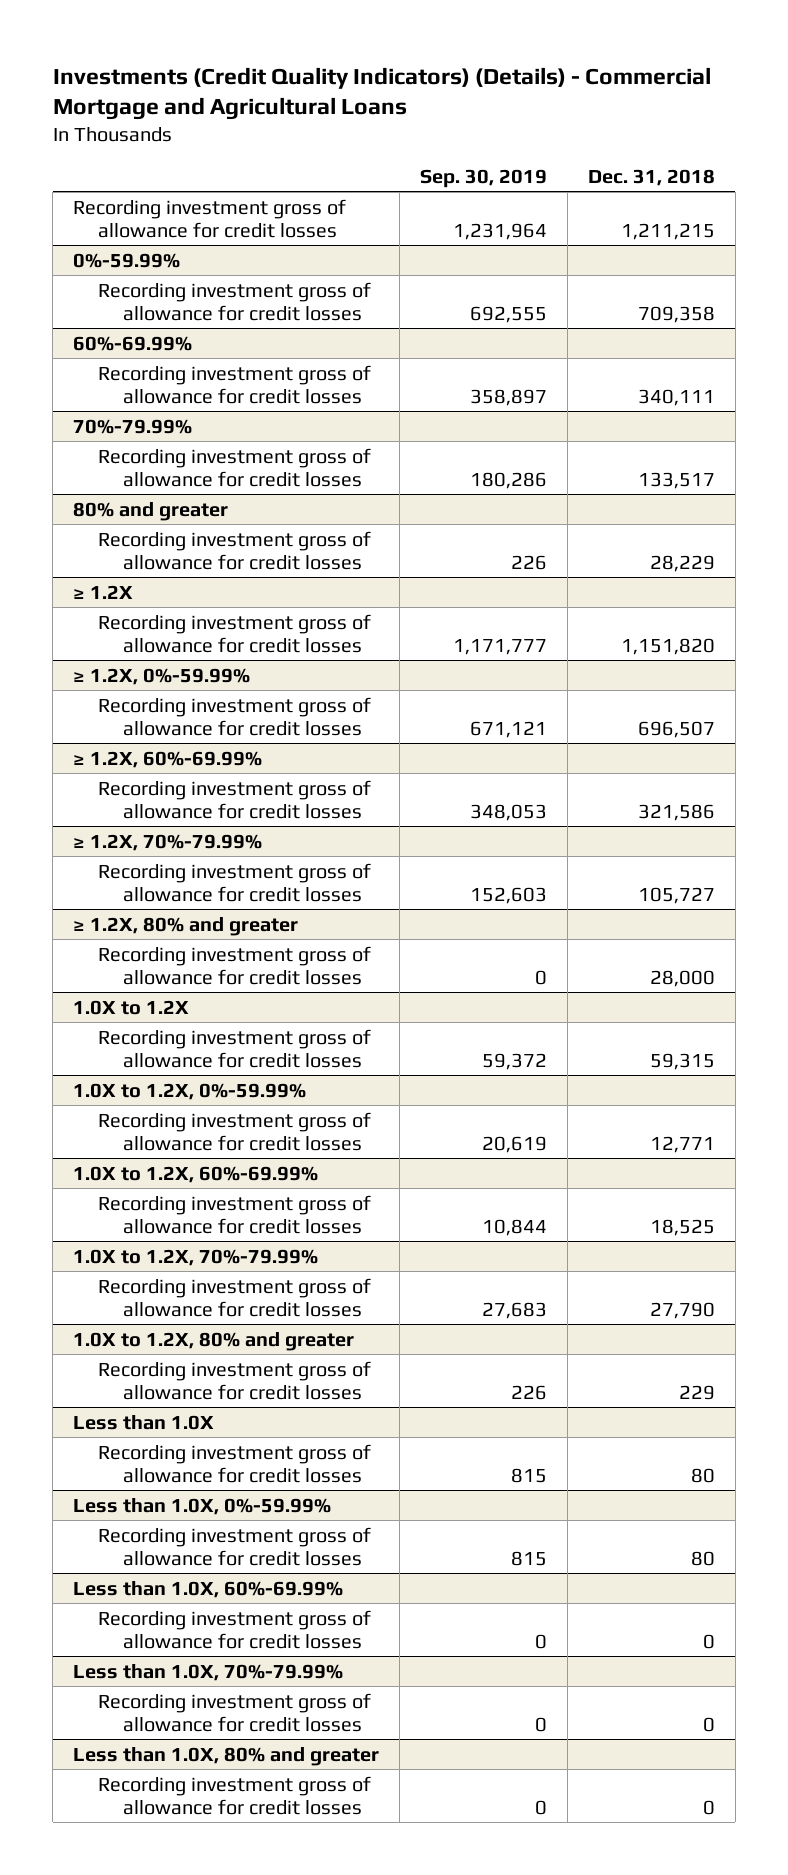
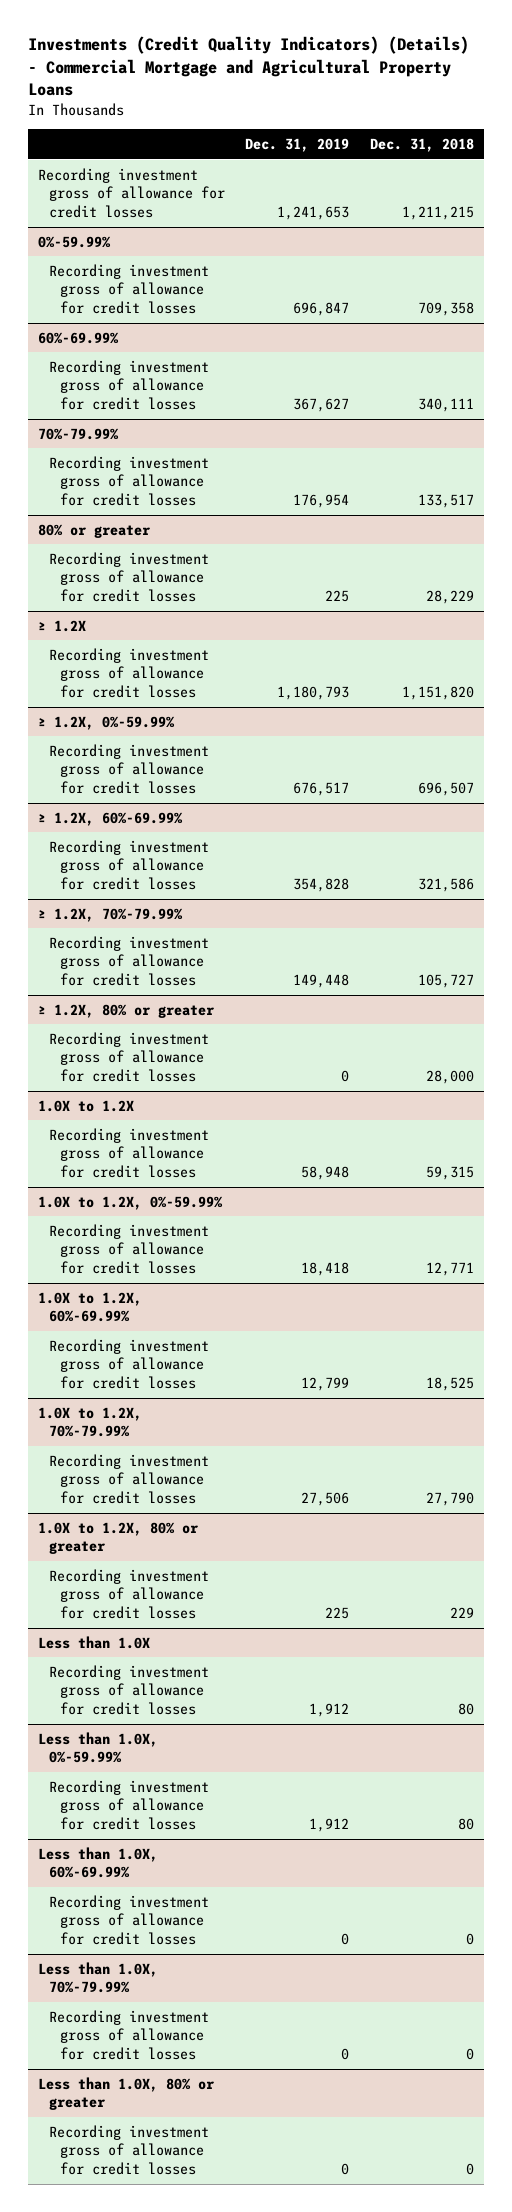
- Investments (Credit Quality Indicators) (Details) - Commercial Mortgage and Agricultural Loans
+ Investments (Credit Quality Indicators) (Details) - Commercial Mortgage and Agricultural Property Loans
- | Sep. 30, 2019 | Dec. 31, 2018
+ | Dec. 31, 2019 | Dec. 31, 2018
- 80% and greater
+ 80% or greater
- ≥ 1.2X, 80% and greater
+ ≥ 1.2X, 80% or greater
- 1.0X to 1.2X, 80% and greater
+ 1.0X to 1.2X, 80% or greater
- Less than 1.0X, 80% and greater
+ Less than 1.0X, 80% or greater

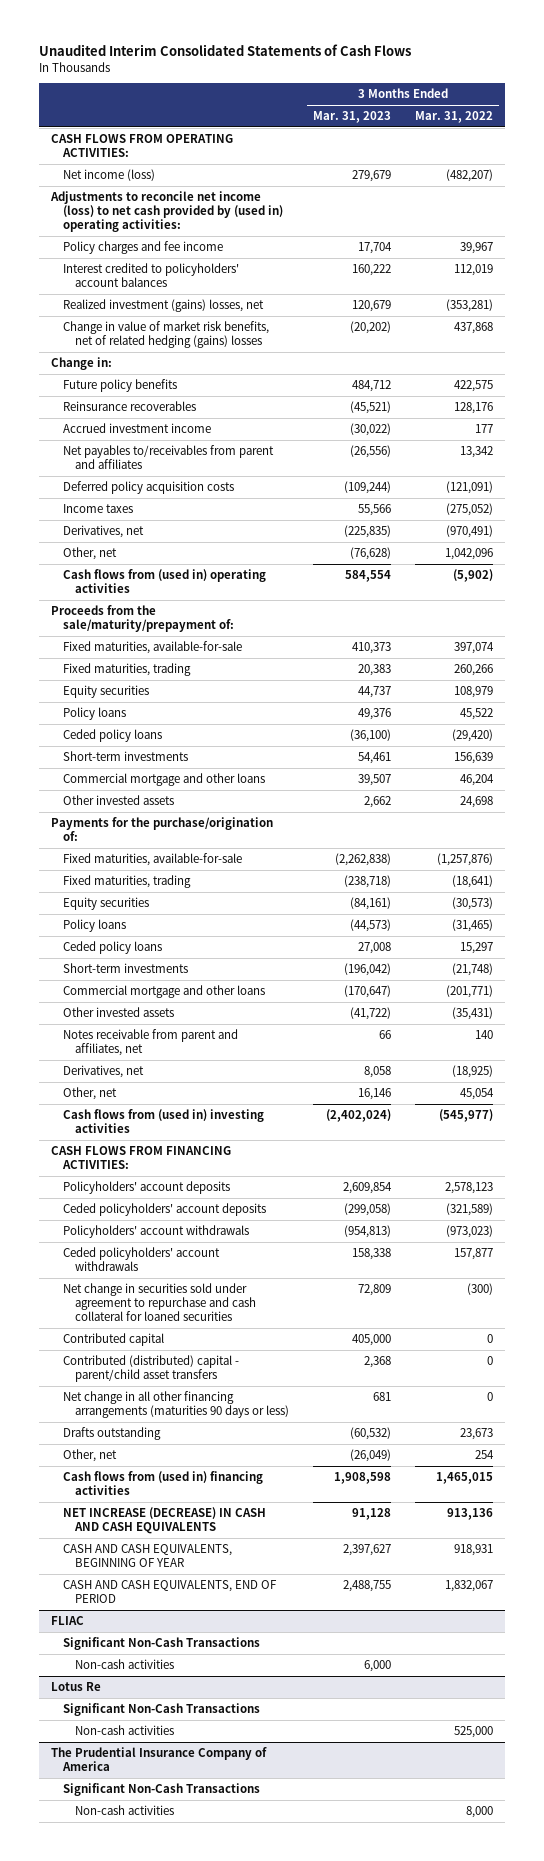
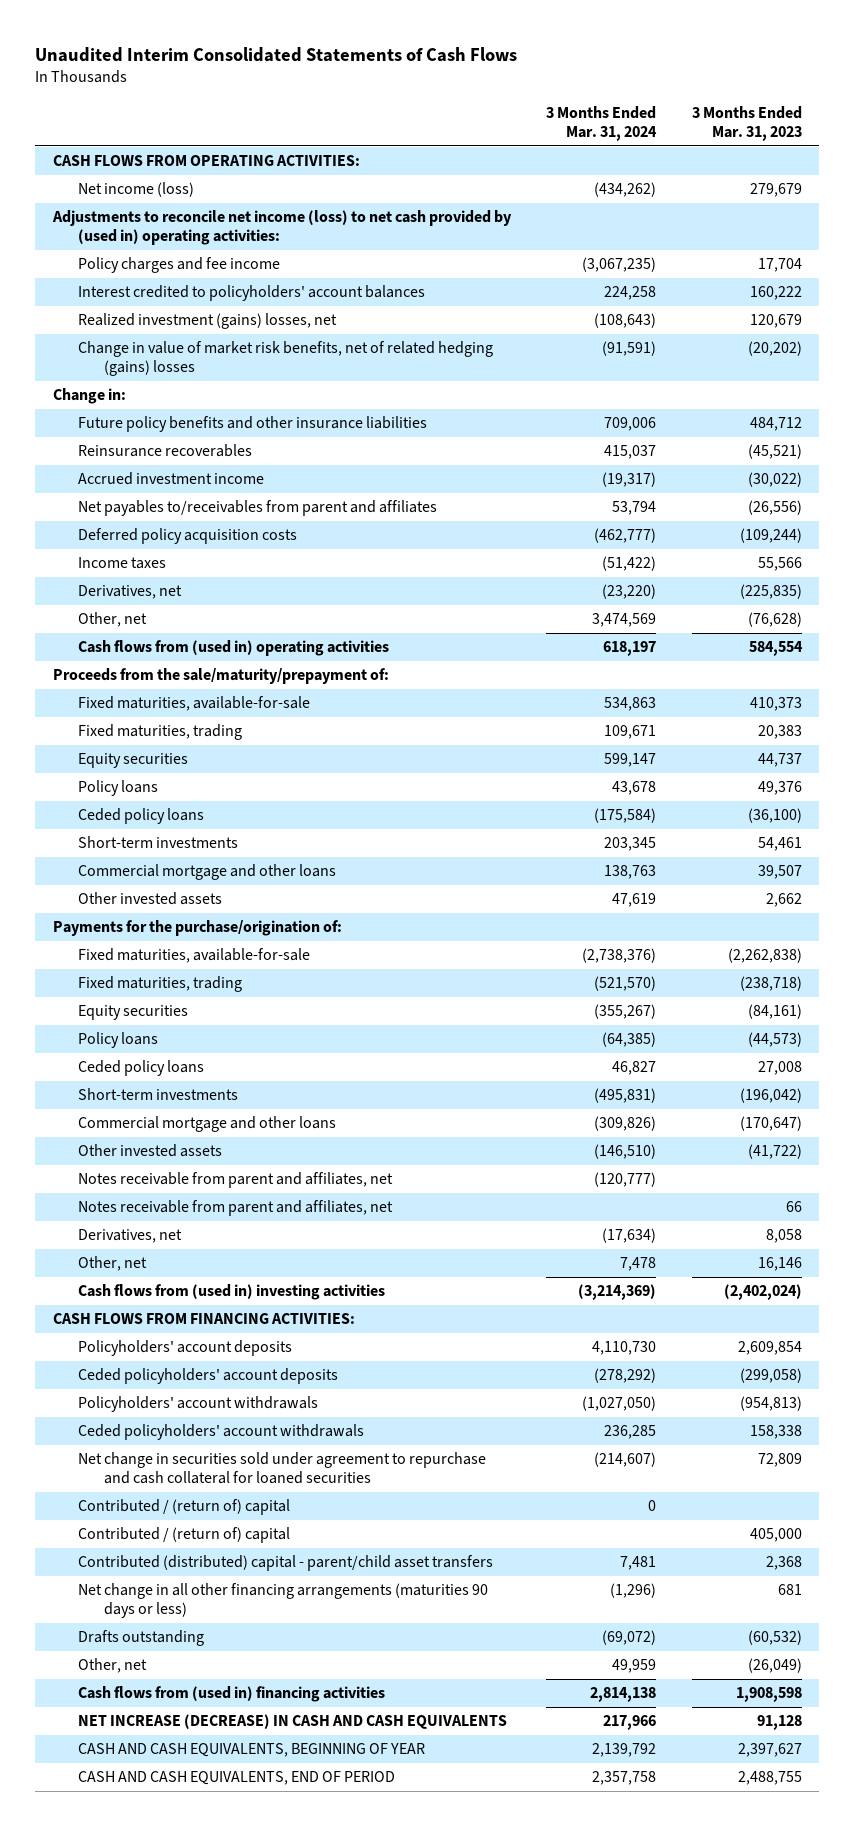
- | 3 Months Ended Mar. 31, 2023 | 3 Months Ended Mar. 31, 2022
+ | 3 Months Ended Mar. 31, 2024 | 3 Months Ended Mar. 31, 2023
- Future policy benefits | 484,712 | 422,575
+ Future policy benefits and other insurance liabilities | 709,006 | 484,712
+ Notes receivable from parent and affiliates, net | (120,777) |
- Contributed capital | 405,000 | 0
+ Contributed / (return of) capital | 0 |
+ Contributed / (return of) capital | | 405,000
- FLIAC
- Significant Non-Cash Transactions
- Non-cash activities | 6,000 |
- Lotus Re
- Significant Non-Cash Transactions
- Non-cash activities | | 525,000
- The Prudential Insurance Company of America
- Significant Non-Cash Transactions
- Non-cash activities | | 8,000

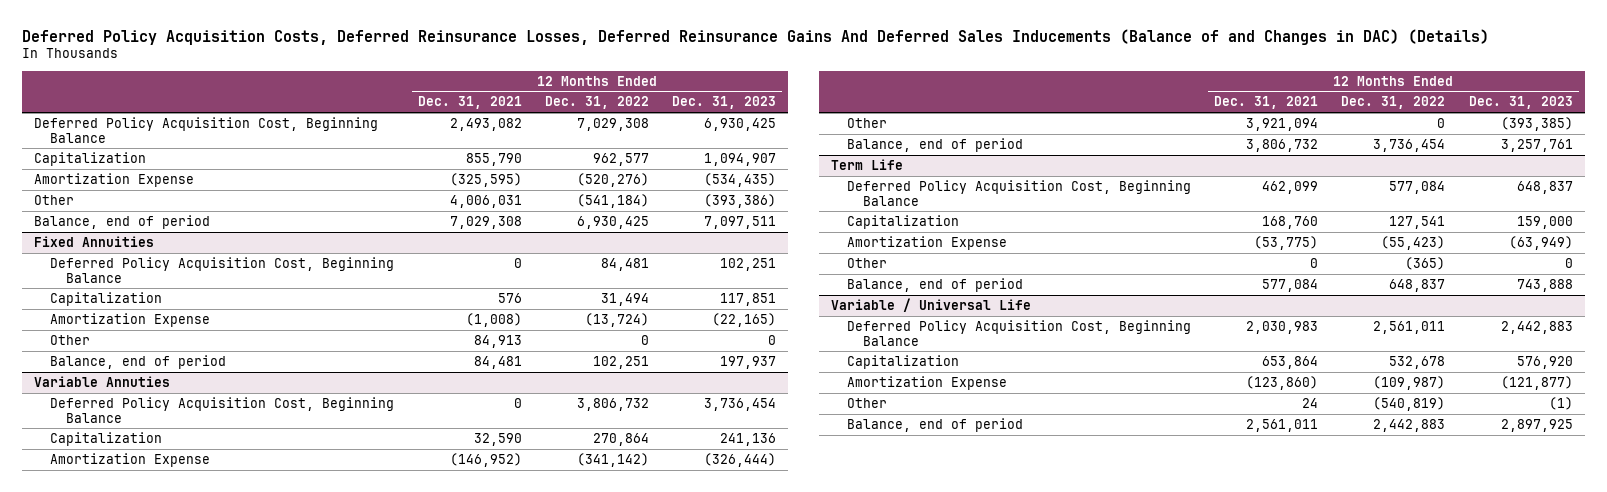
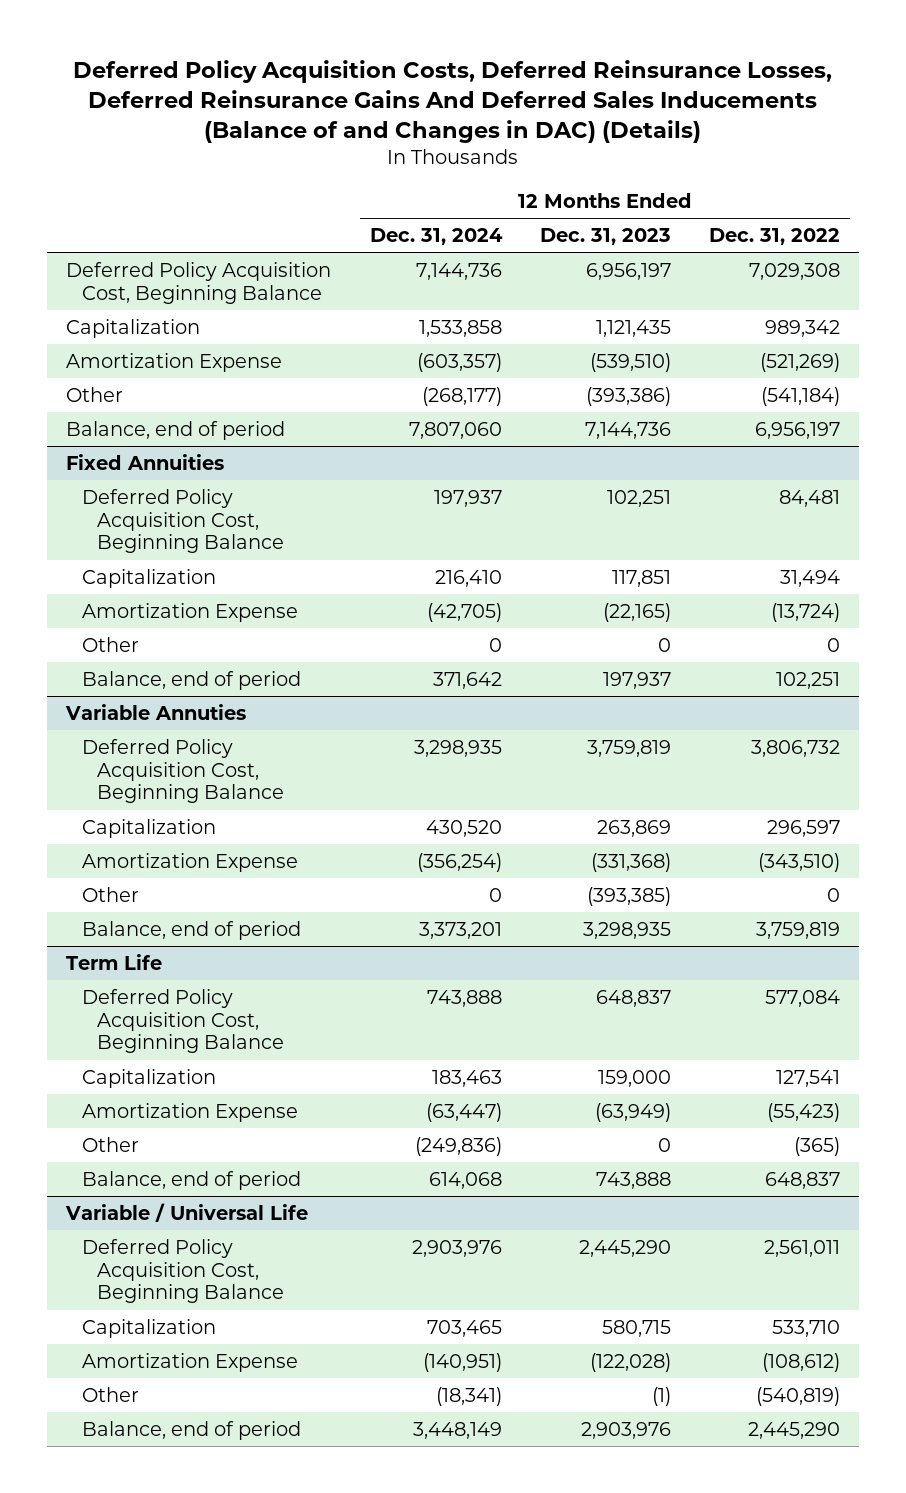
- | 12 Months Ended Dec. 31, 2021 | 12 Months Ended Dec. 31, 2022 | 12 Months Ended Dec. 31, 2023
+ | 12 Months Ended Dec. 31, 2024 | 12 Months Ended Dec. 31, 2023 | 12 Months Ended Dec. 31, 2022
- Deferred Policy Acquisition Cost, Beginning Balance | 2,493,082 | 7,029,308 | 6,930,425
- Capitalization | 855,790 | 962,577 | 1,094,907
- Amortization Expense | (325,595) | (520,276) | (534,435)
+ Deferred Policy Acquisition Cost, Beginning Balance | 7,144,736 | 6,956,197 | 7,029,308
+ Capitalization | 1,533,858 | 1,121,435 | 989,342
+ Amortization Expense | (603,357) | (539,510) | (521,269)
- Balance, end of period | 7,029,308 | 6,930,425 | 7,097,511
+ Balance, end of period | 7,807,060 | 7,144,736 | 6,956,197
@ Variable Annuties
- Deferred Policy Acquisition Cost, Beginning Balance | 0 | 3,806,732 | 3,736,454
- Capitalization | 32,590 | 270,864 | 241,136
- Amortization Expense | (146,952) | (341,142) | (326,444)
+ Deferred Policy Acquisition Cost, Beginning Balance | 3,298,935 | 3,759,819 | 3,806,732
+ Capitalization | 430,520 | 263,869 | 296,597
+ Amortization Expense | (356,254) | (331,368) | (343,510)
- Balance, end of period | 3,806,732 | 3,736,454 | 3,257,761
+ Balance, end of period | 3,373,201 | 3,298,935 | 3,759,819
@ Variable / Universal Life
- Deferred Policy Acquisition Cost, Beginning Balance | 2,030,983 | 2,561,011 | 2,442,883
- Capitalization | 653,864 | 532,678 | 576,920
- Amortization Expense | (123,860) | (109,987) | (121,877)
+ Deferred Policy Acquisition Cost, Beginning Balance | 2,903,976 | 2,445,290 | 2,561,011
+ Capitalization | 703,465 | 580,715 | 533,710
+ Amortization Expense | (140,951) | (122,028) | (108,612)
- Balance, end of period | 2,561,011 | 2,442,883 | 2,897,925
+ Balance, end of period | 3,448,149 | 2,903,976 | 2,445,290

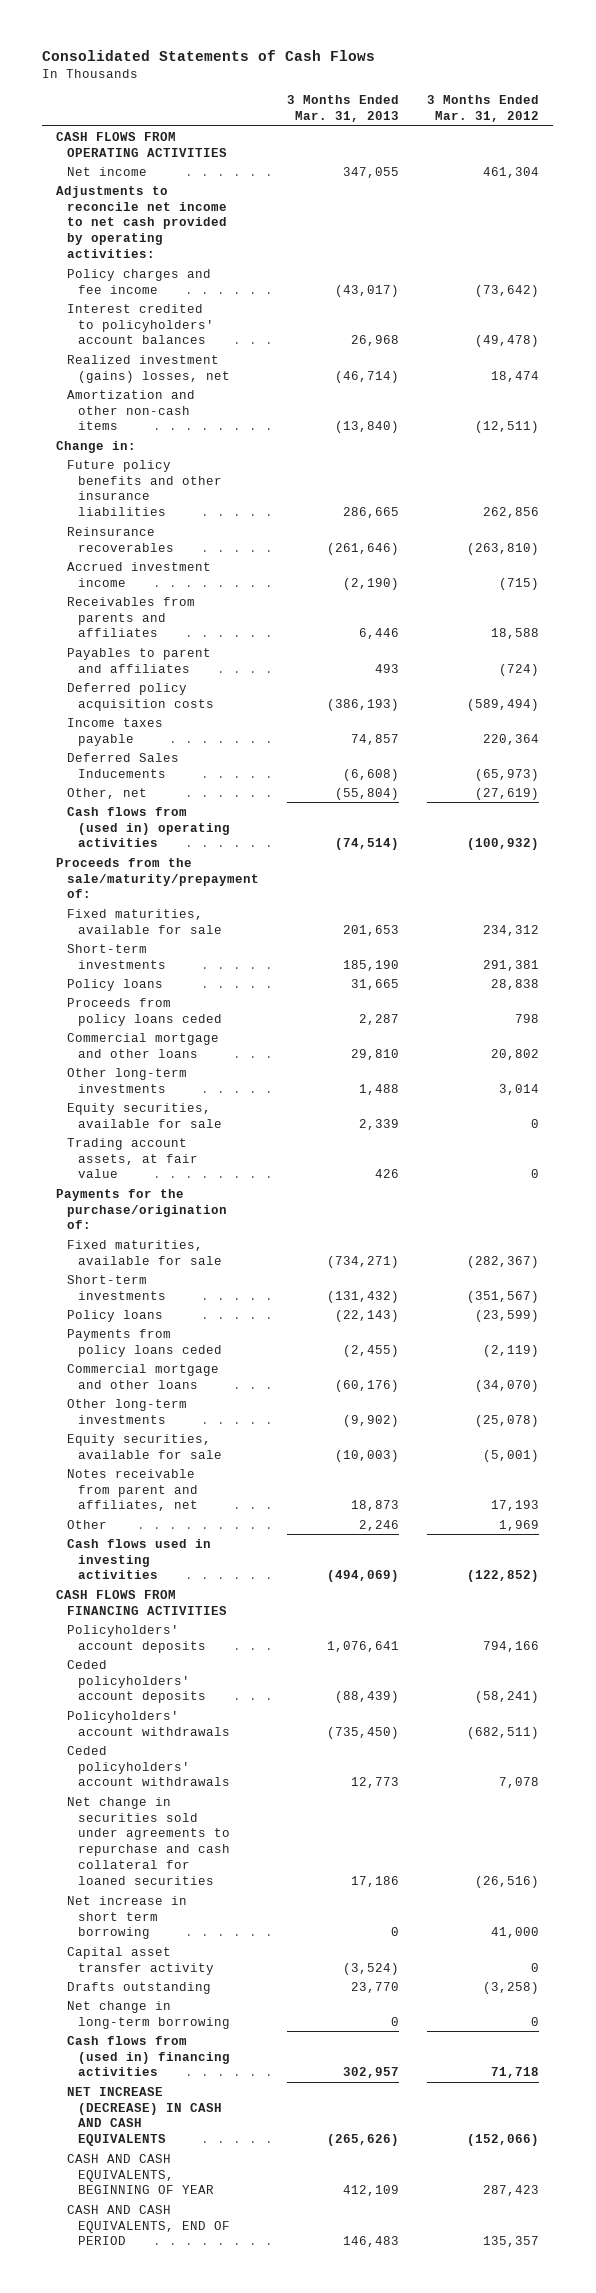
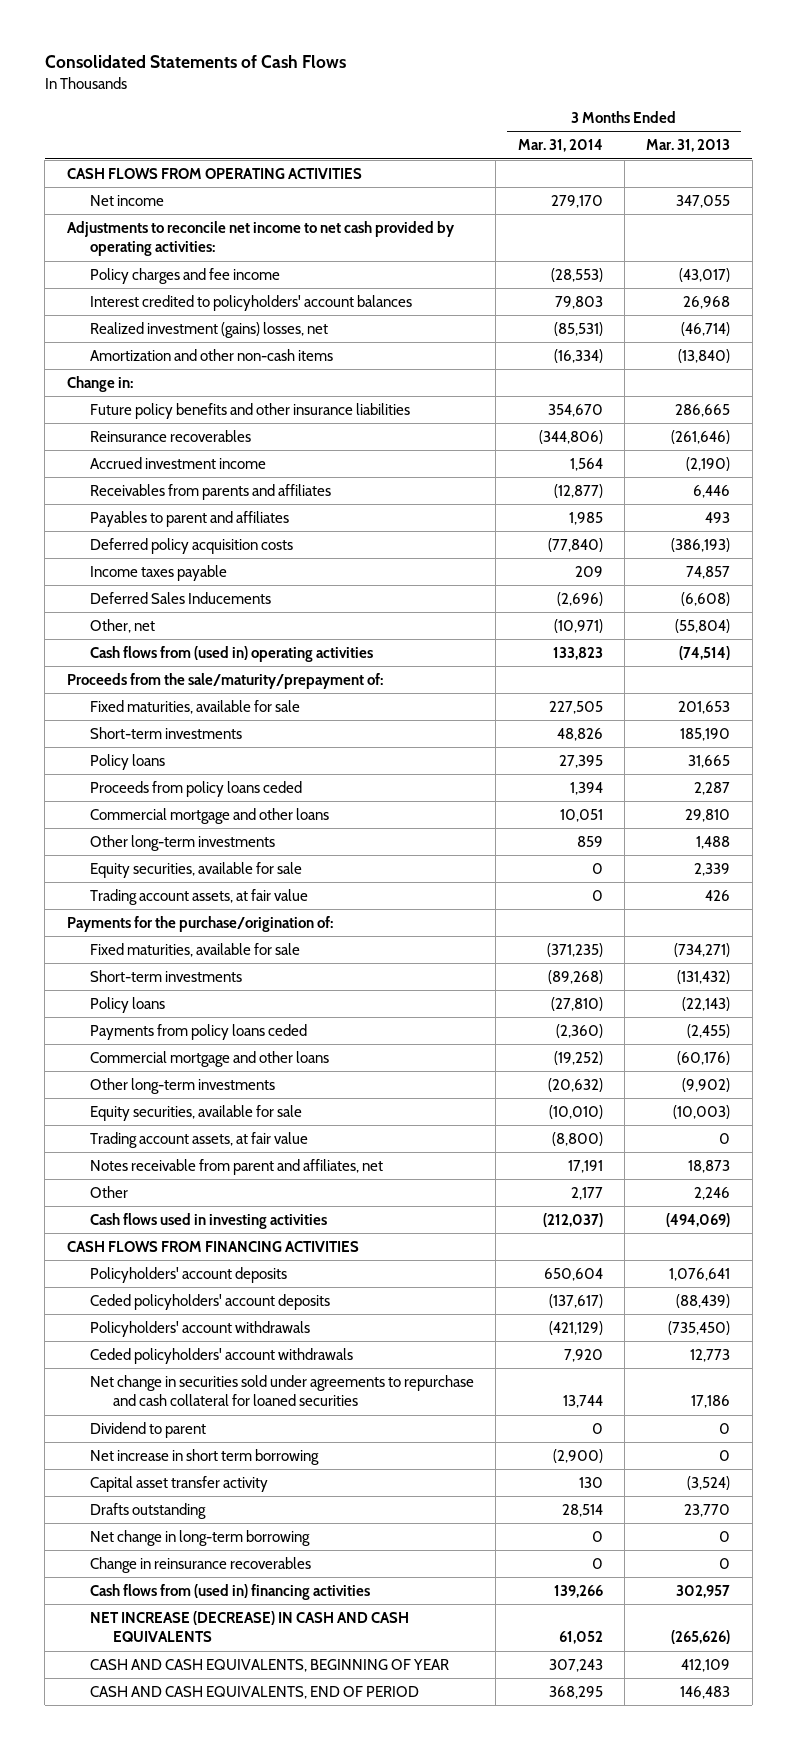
- | 3 Months Ended Mar. 31, 2013 | 3 Months Ended Mar. 31, 2012
+ | 3 Months Ended Mar. 31, 2014 | 3 Months Ended Mar. 31, 2013
+ Trading account assets, at fair value | (8,800) | 0
+ Dividend to parent | 0 | 0
+ Change in reinsurance recoverables | 0 | 0

